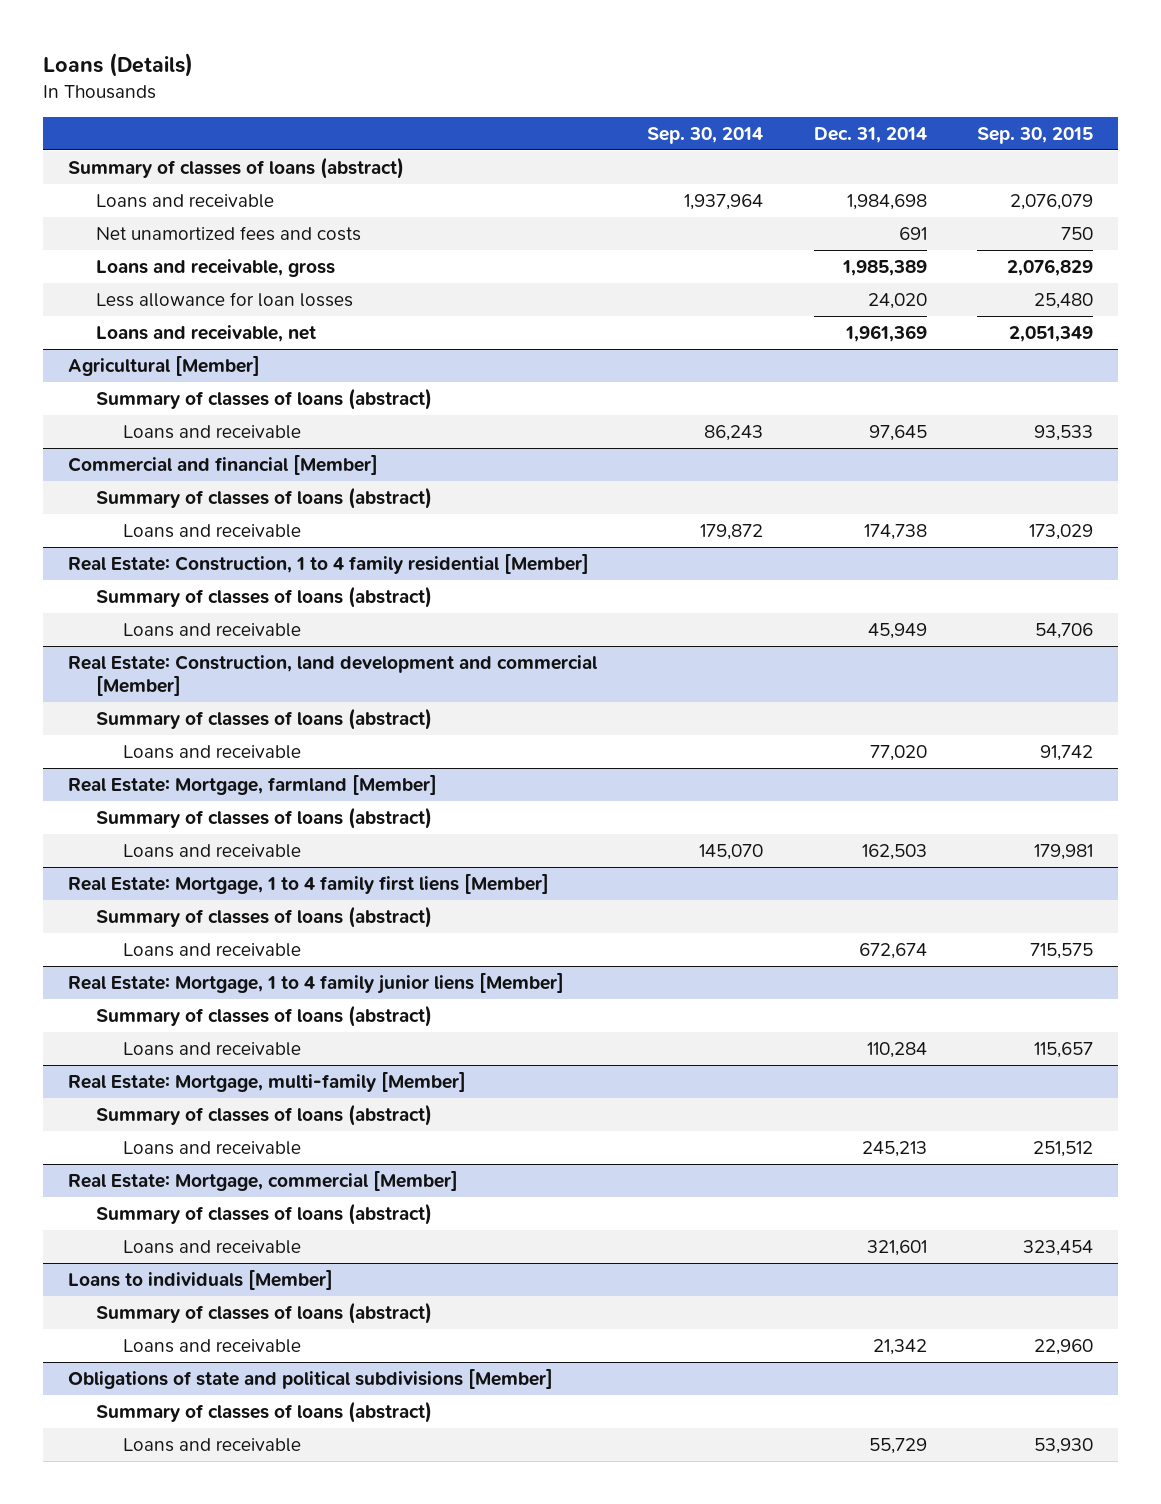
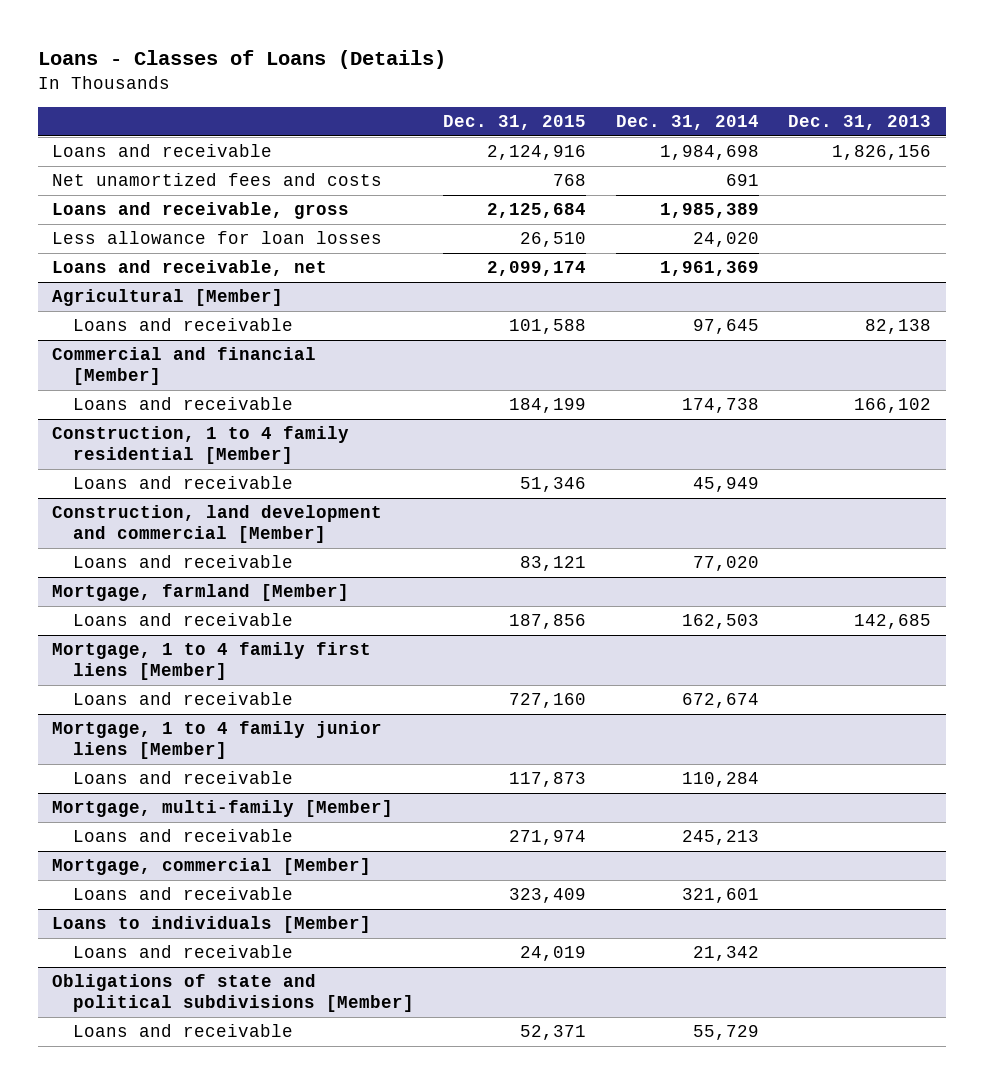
- Loans (Details)
+ Loans - Classes of Loans (Details)
- | Sep. 30, 2014 | Dec. 31, 2014 | Sep. 30, 2015
+ | Dec. 31, 2015 | Dec. 31, 2014 | Dec. 31, 2013
- Summary of classes of loans (abstract)
@ Agricultural [Member]
- Summary of classes of loans (abstract)
@ Commercial and financial [Member]
- Summary of classes of loans (abstract)
- Real Estate: Construction, 1 to 4 family residential [Member]
- Summary of classes of loans (abstract)
+ Construction, 1 to 4 family residential [Member]
- Real Estate: Construction, land development and commercial [Member]
- Summary of classes of loans (abstract)
+ Construction, land development and commercial [Member]
- Real Estate: Mortgage, farmland [Member]
- Summary of classes of loans (abstract)
+ Mortgage, farmland [Member]
- Real Estate: Mortgage, 1 to 4 family first liens [Member]
- Summary of classes of loans (abstract)
+ Mortgage, 1 to 4 family first liens [Member]
- Real Estate: Mortgage, 1 to 4 family junior liens [Member]
- Summary of classes of loans (abstract)
+ Mortgage, 1 to 4 family junior liens [Member]
- Real Estate: Mortgage, multi-family [Member]
- Summary of classes of loans (abstract)
+ Mortgage, multi-family [Member]
- Real Estate: Mortgage, commercial [Member]
- Summary of classes of loans (abstract)
+ Mortgage, commercial [Member]
@ Loans to individuals [Member]
- Summary of classes of loans (abstract)
@ Obligations of state and political subdivisions [Member]
- Summary of classes of loans (abstract)

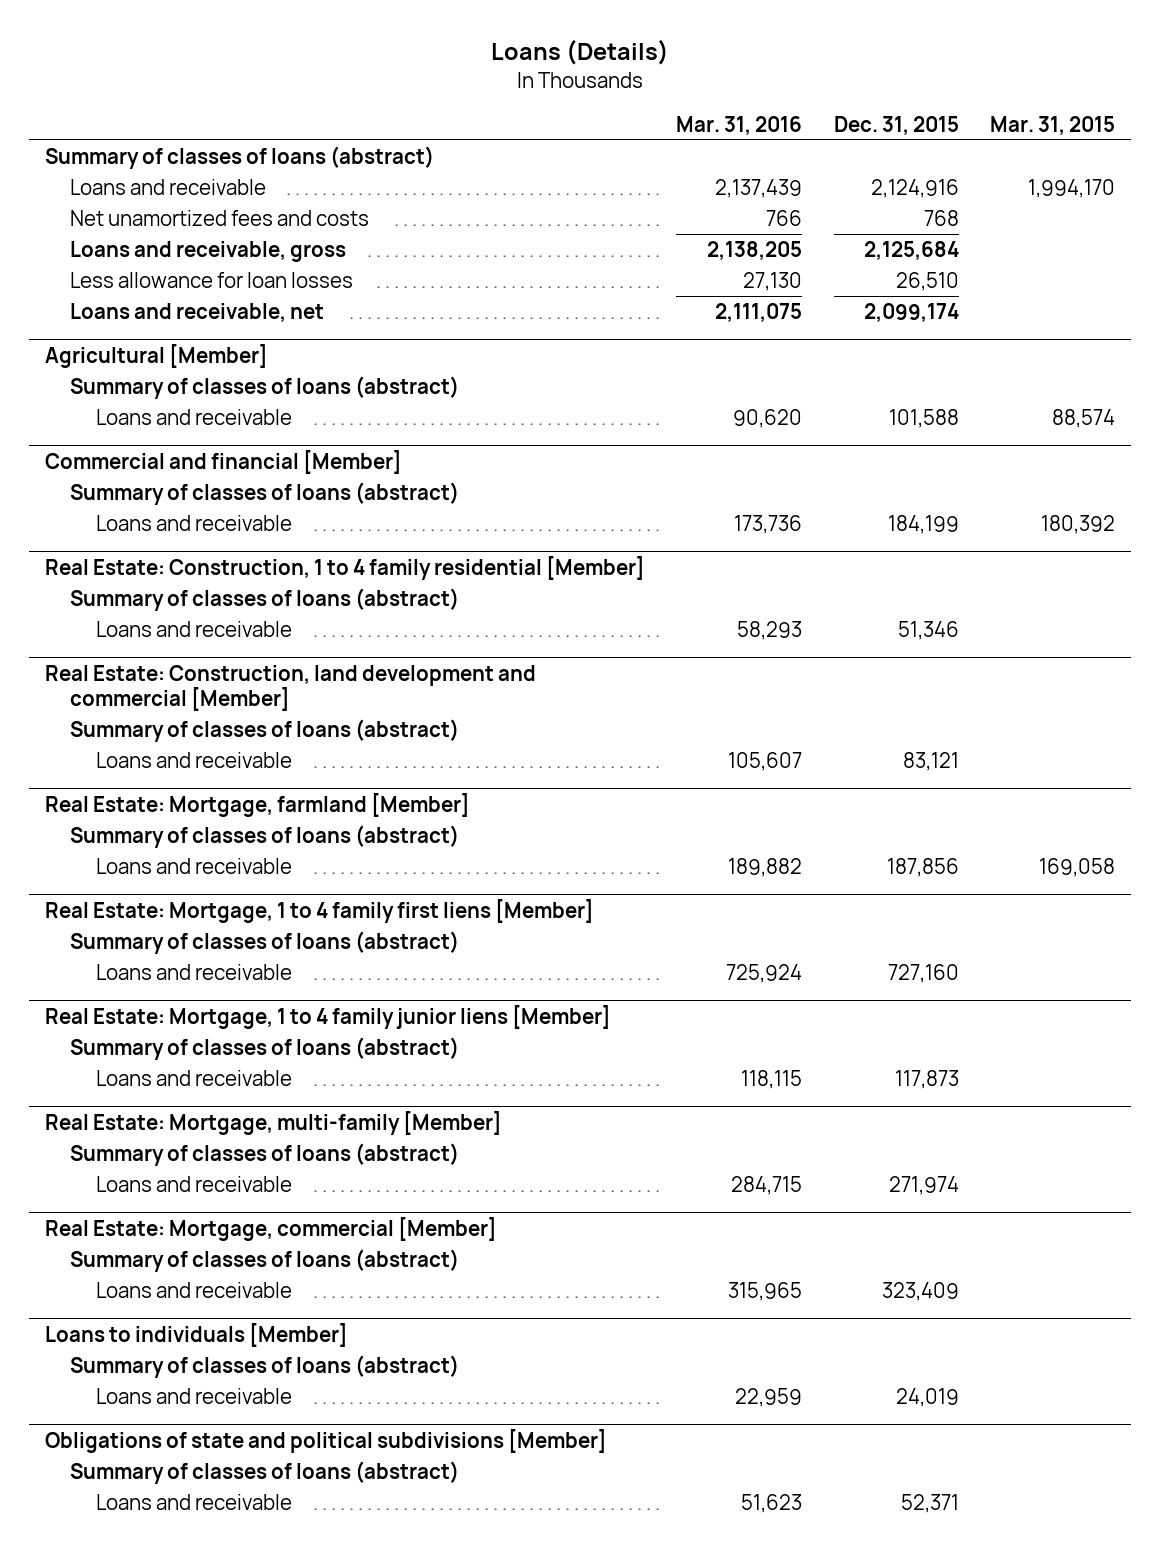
- Loans - Classes of Loans (Details)
+ Loans (Details)
- | Dec. 31, 2015 | Dec. 31, 2014 | Dec. 31, 2013
+ | Mar. 31, 2016 | Dec. 31, 2015 | Mar. 31, 2015
+ Summary of classes of loans (abstract)
@ Agricultural [Member]
+ Summary of classes of loans (abstract)
@ Commercial and financial [Member]
+ Summary of classes of loans (abstract)
- Construction, 1 to 4 family residential [Member]
+ Real Estate: Construction, 1 to 4 family residential [Member]
+ Summary of classes of loans (abstract)
- Construction, land development and commercial [Member]
+ Real Estate: Construction, land development and commercial [Member]
+ Summary of classes of loans (abstract)
- Mortgage, farmland [Member]
+ Real Estate: Mortgage, farmland [Member]
+ Summary of classes of loans (abstract)
- Mortgage, 1 to 4 family first liens [Member]
+ Real Estate: Mortgage, 1 to 4 family first liens [Member]
+ Summary of classes of loans (abstract)
- Mortgage, 1 to 4 family junior liens [Member]
+ Real Estate: Mortgage, 1 to 4 family junior liens [Member]
+ Summary of classes of loans (abstract)
- Mortgage, multi-family [Member]
+ Real Estate: Mortgage, multi-family [Member]
+ Summary of classes of loans (abstract)
- Mortgage, commercial [Member]
+ Real Estate: Mortgage, commercial [Member]
+ Summary of classes of loans (abstract)
@ Loans to individuals [Member]
+ Summary of classes of loans (abstract)
@ Obligations of state and political subdivisions [Member]
+ Summary of classes of loans (abstract)

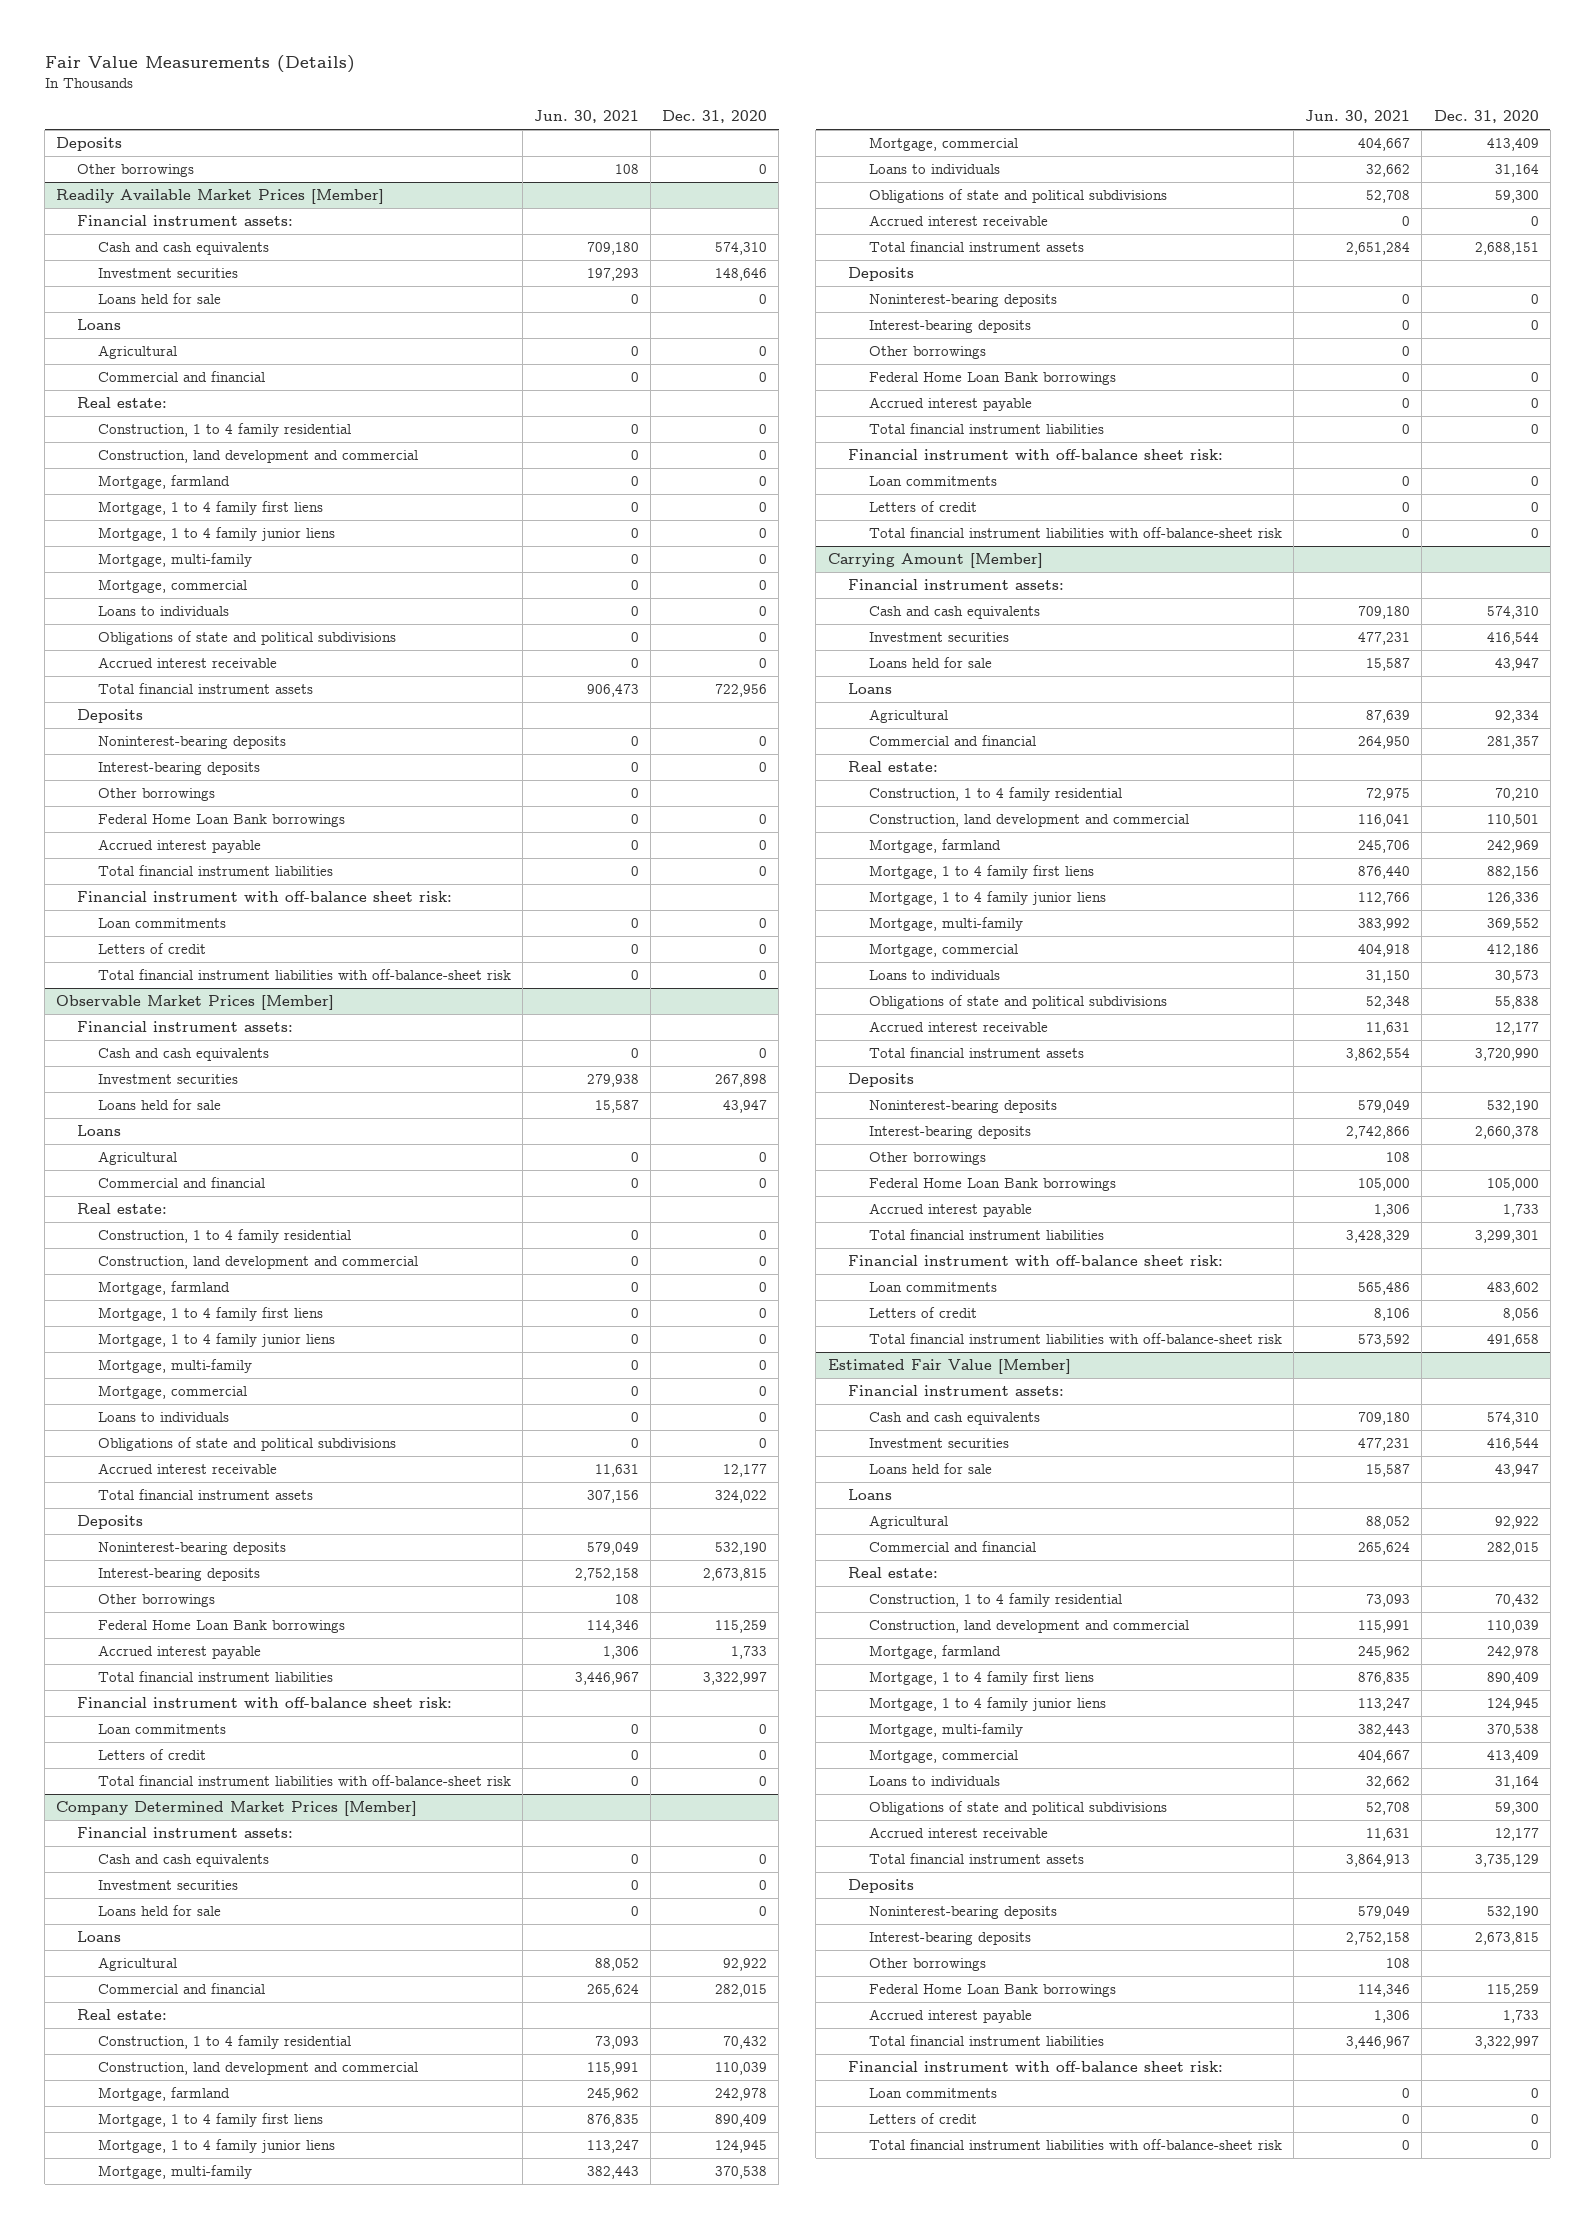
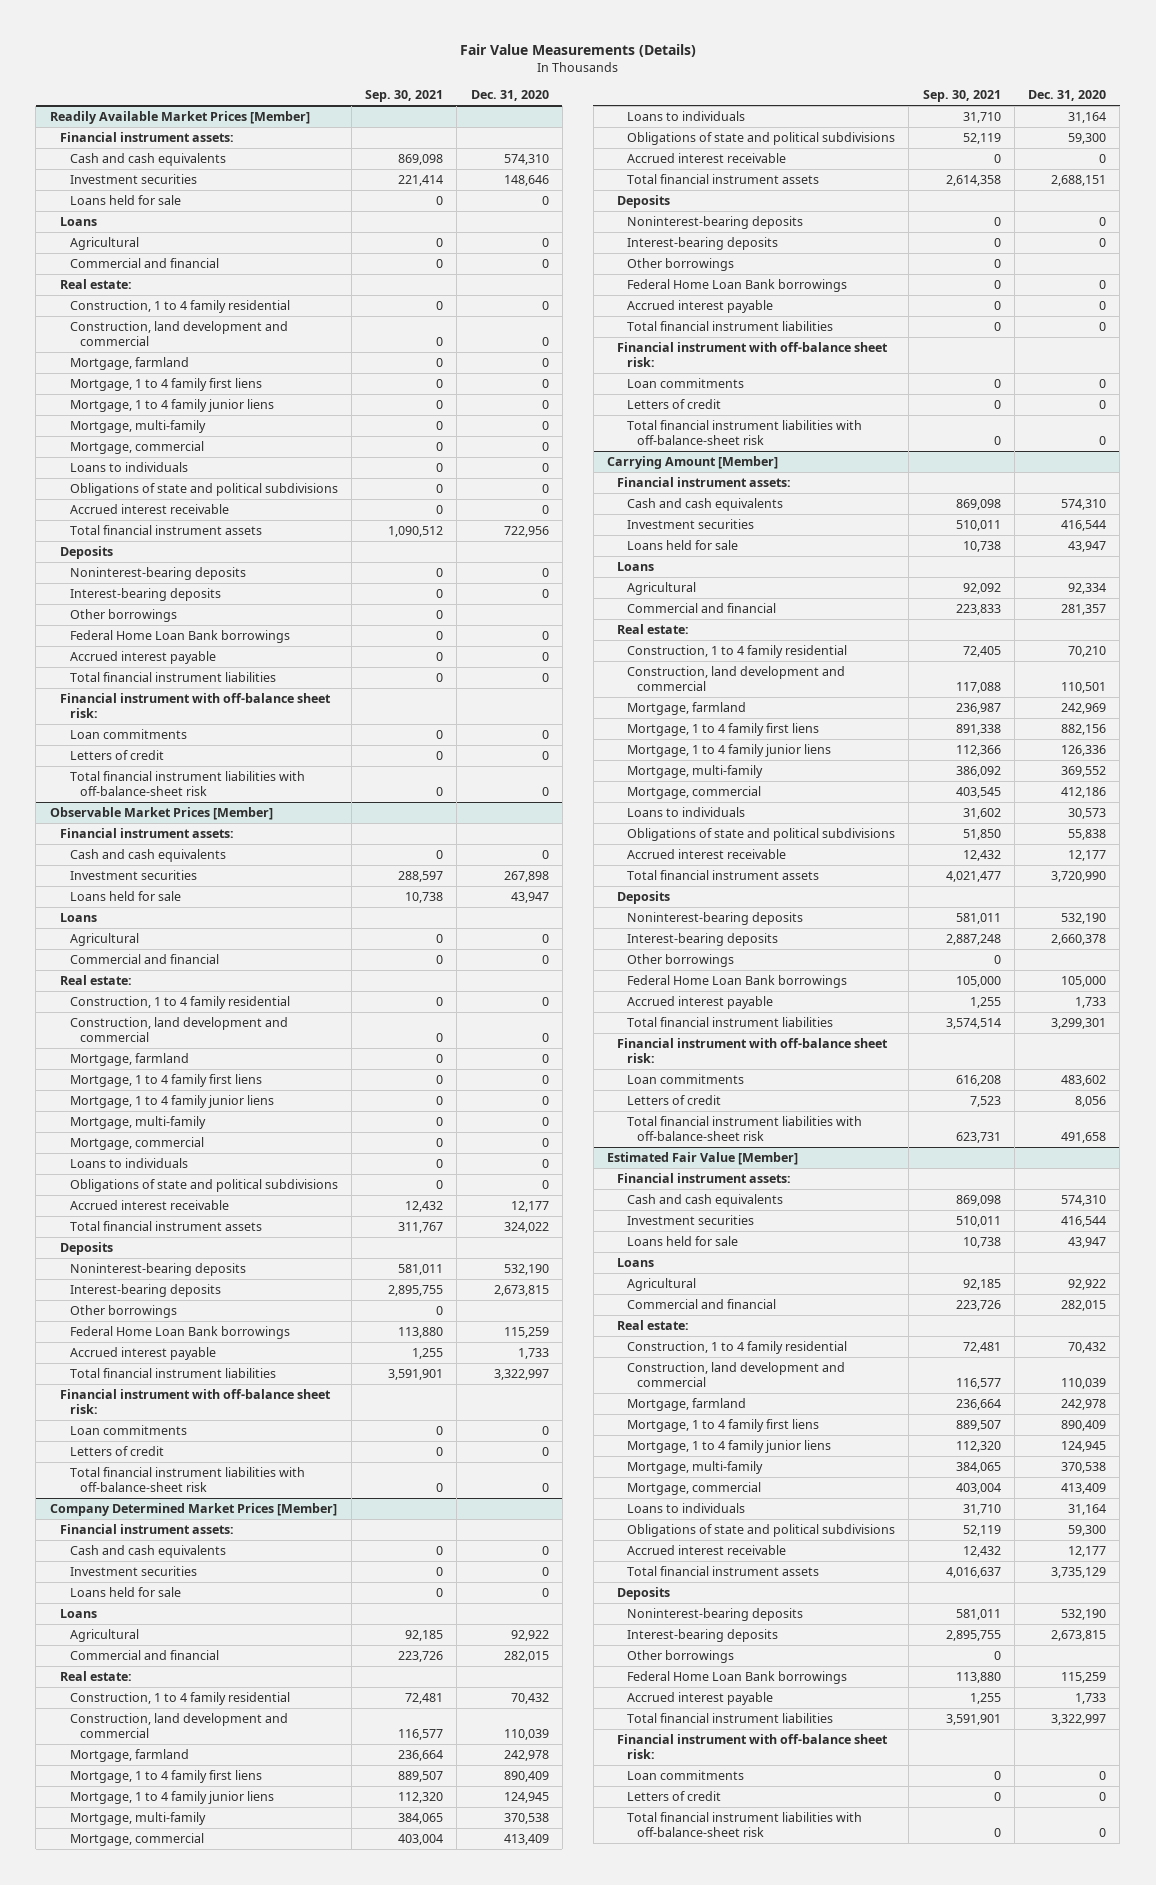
- | Jun. 30, 2021 | Dec. 31, 2020
+ | Sep. 30, 2021 | Dec. 31, 2020
- Deposits
- Other borrowings | 108 | 0

